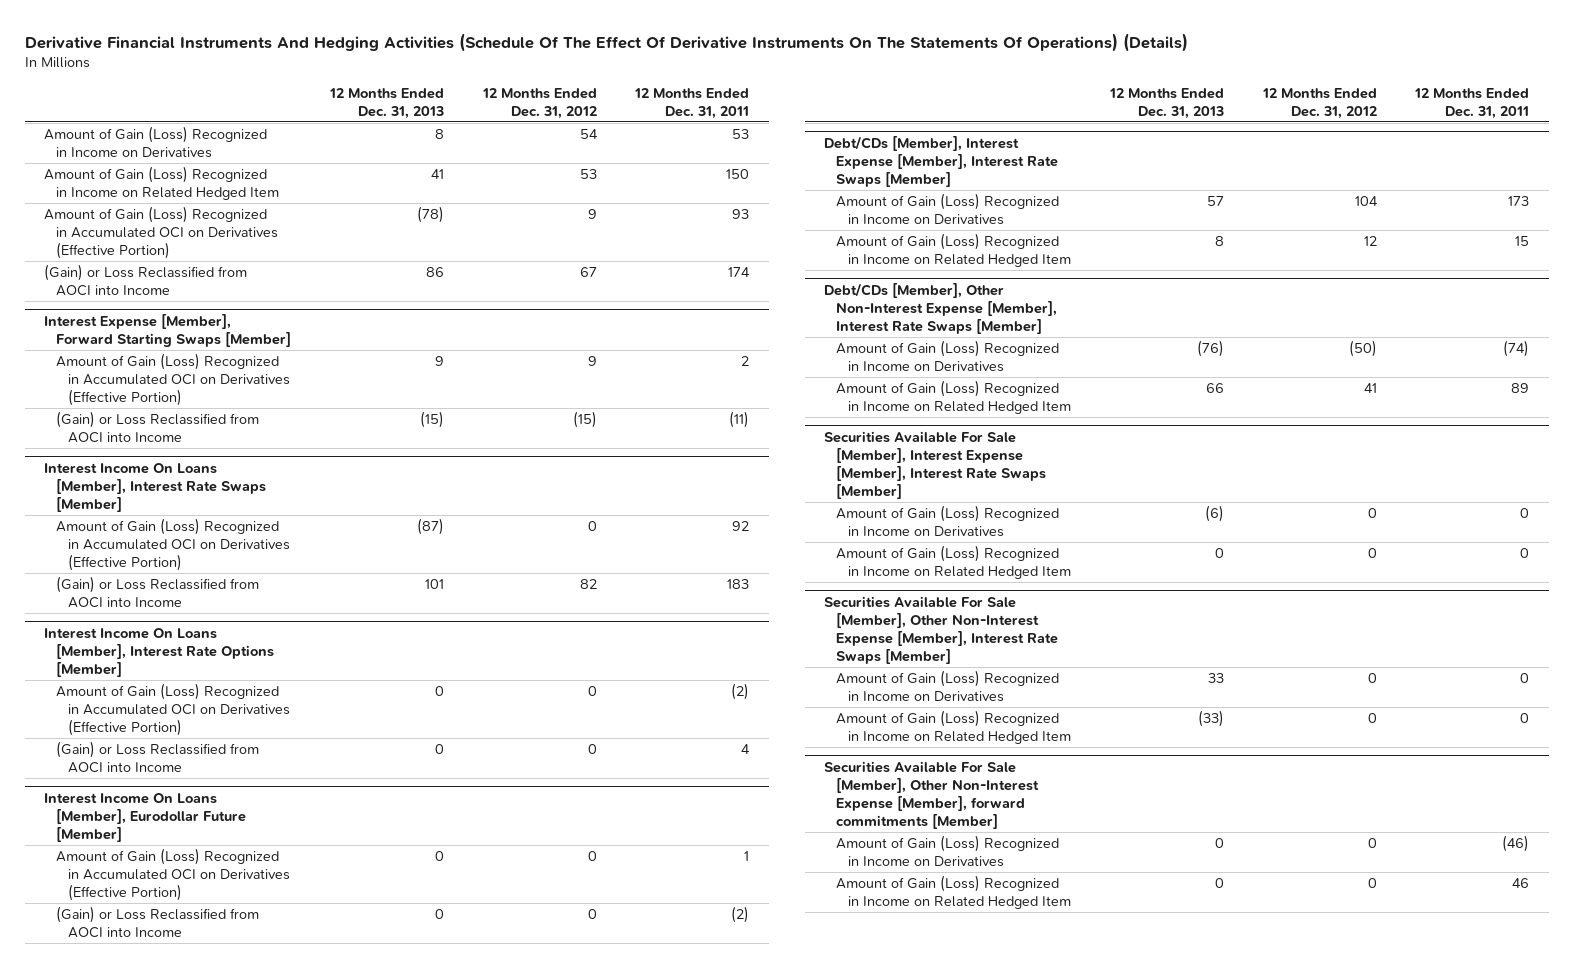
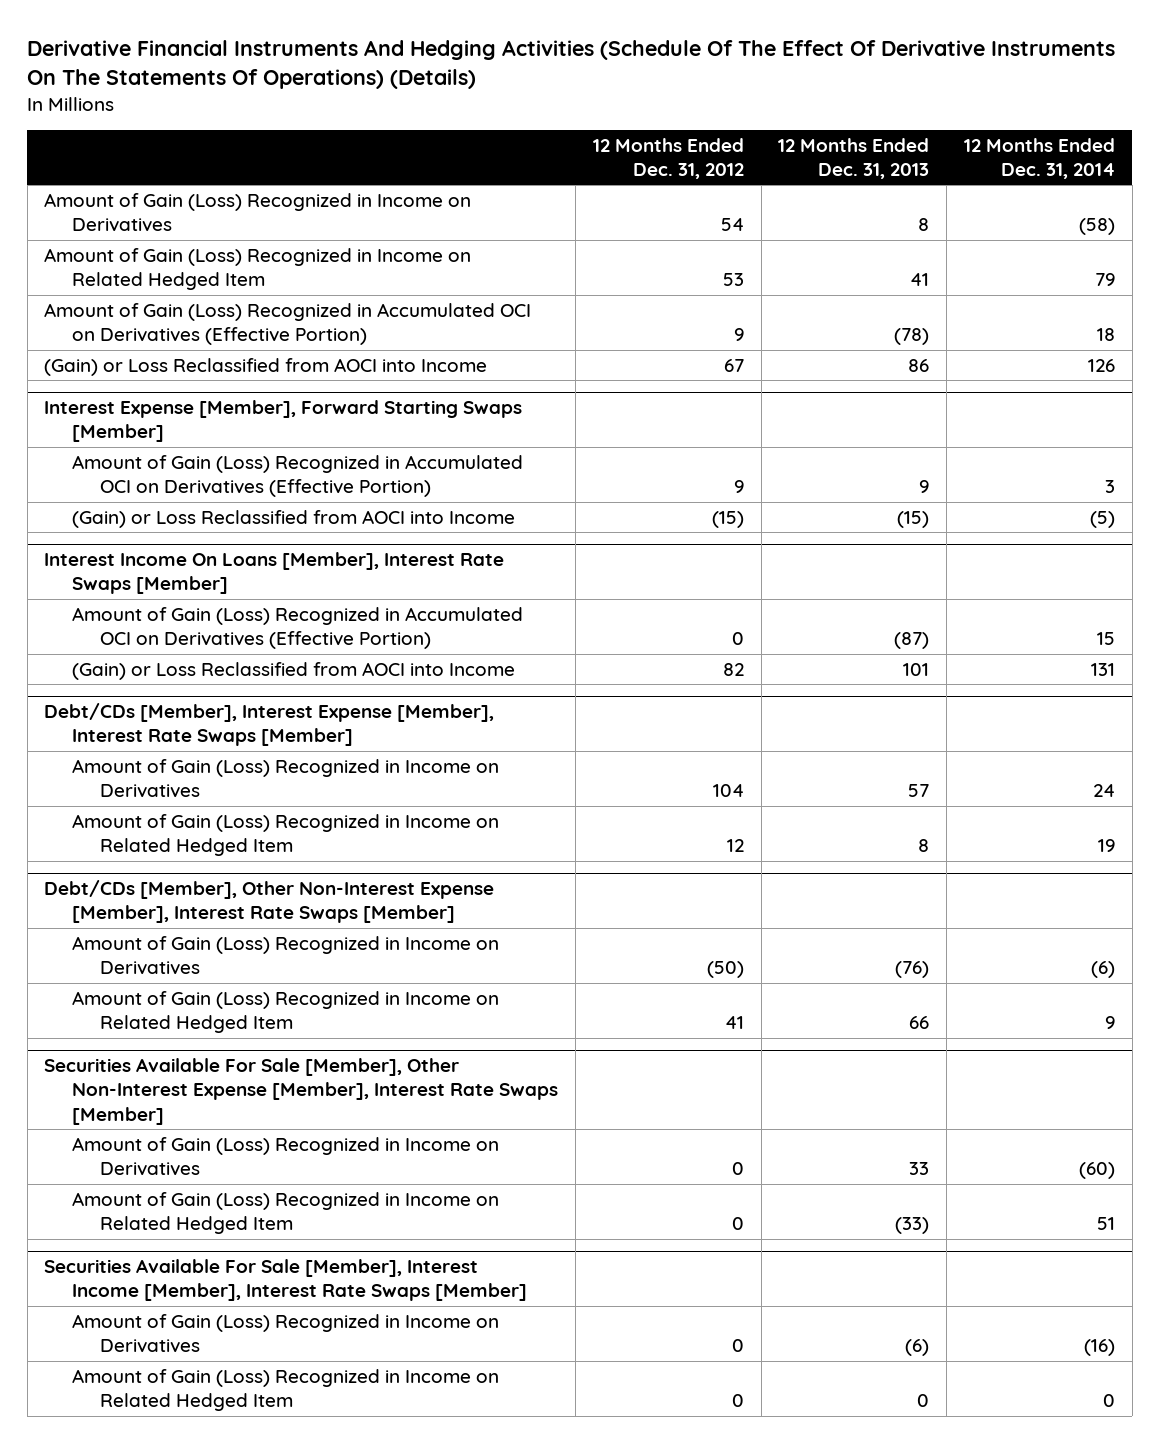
- | 12 Months Ended Dec. 31, 2013 | 12 Months Ended Dec. 31, 2012 | 12 Months Ended Dec. 31, 2011
+ | 12 Months Ended Dec. 31, 2012 | 12 Months Ended Dec. 31, 2013 | 12 Months Ended Dec. 31, 2014
- Interest Income On Loans [Member], Interest Rate Options [Member]
- Amount of Gain (Loss) Recognized in Accumulated OCI on Derivatives (Effective Portion) | 0 | 0 | (2)
- (Gain) or Loss Reclassified from AOCI into Income | 0 | 0 | 4
- Interest Income On Loans [Member], Eurodollar Future [Member]
- Amount of Gain (Loss) Recognized in Accumulated OCI on Derivatives (Effective Portion) | 0 | 0 | 1
- (Gain) or Loss Reclassified from AOCI into Income | 0 | 0 | (2)
- Securities Available For Sale [Member], Interest Expense [Member], Interest Rate Swaps [Member]
- Amount of Gain (Loss) Recognized in Income on Derivatives | (6) | 0 | 0
- Amount of Gain (Loss) Recognized in Income on Related Hedged Item | 0 | 0 | 0
- Securities Available For Sale [Member], Other Non-Interest Expense [Member], forward commitments [Member]
- Amount of Gain (Loss) Recognized in Income on Derivatives | 0 | 0 | (46)
+ Securities Available For Sale [Member], Interest Income [Member], Interest Rate Swaps [Member]
+ Amount of Gain (Loss) Recognized in Income on Derivatives | 0 | (6) | (16)

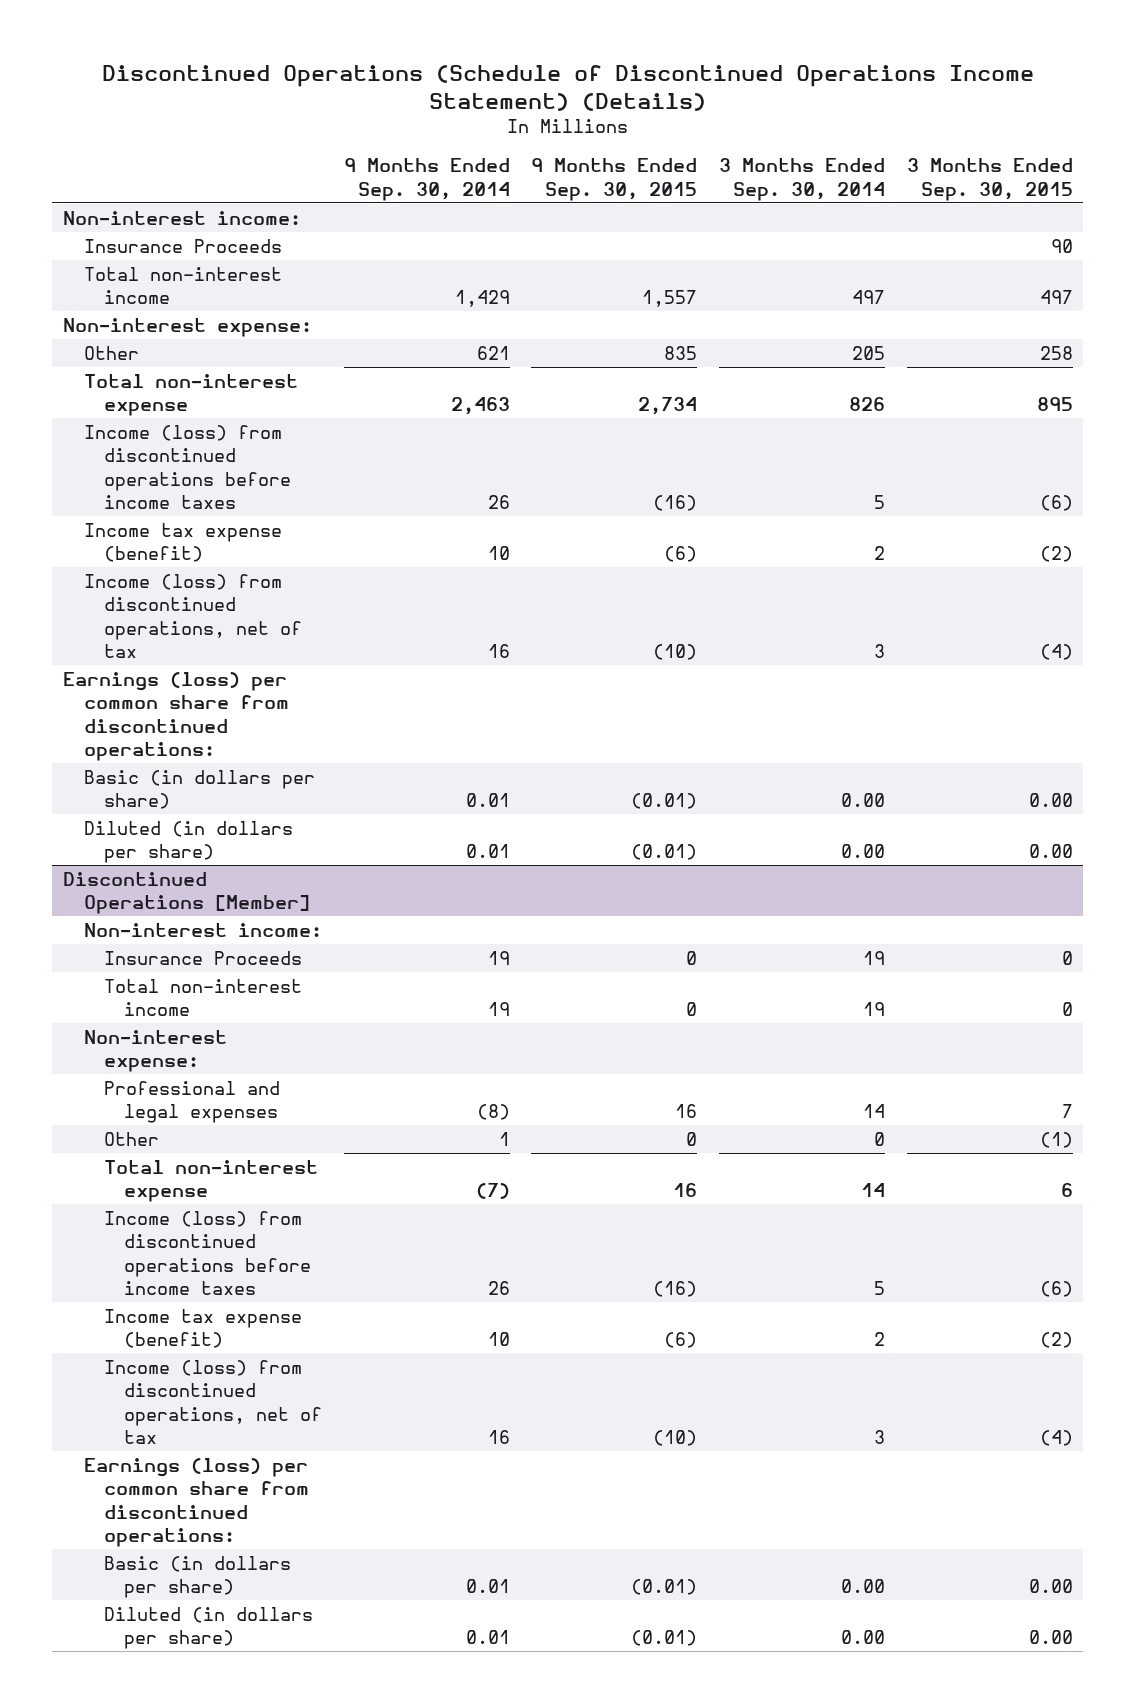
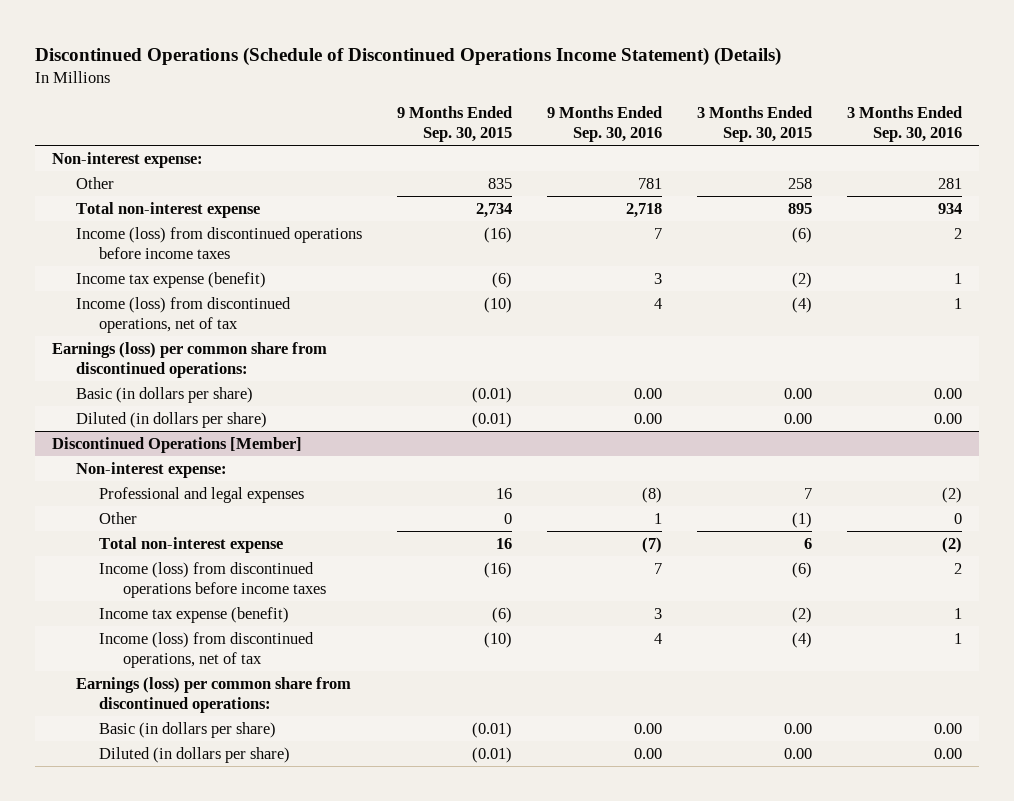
- | 9 Months Ended Sep. 30, 2014 | 9 Months Ended Sep. 30, 2015 | 3 Months Ended Sep. 30, 2014 | 3 Months Ended Sep. 30, 2015
+ | 9 Months Ended Sep. 30, 2015 | 9 Months Ended Sep. 30, 2016 | 3 Months Ended Sep. 30, 2015 | 3 Months Ended Sep. 30, 2016
- Non-interest income:
- Insurance Proceeds | | | | 90
- Total non-interest income | 1,429 | 1,557 | 497 | 497
@ Discontinued Operations [Member]
- Non-interest income:
- Insurance Proceeds | 19 | 0 | 19 | 0
- Total non-interest income | 19 | 0 | 19 | 0

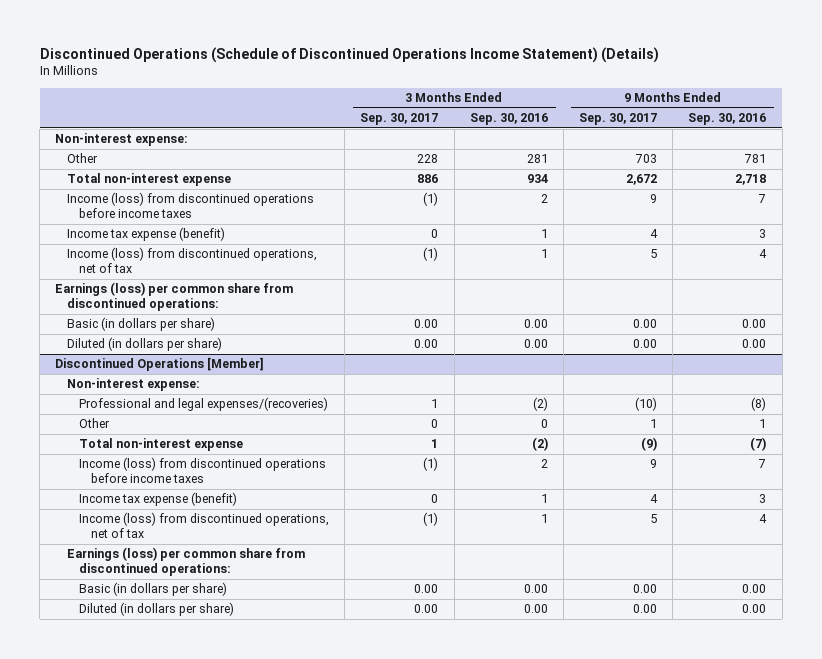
- | 9 Months Ended Sep. 30, 2015 | 9 Months Ended Sep. 30, 2016 | 3 Months Ended Sep. 30, 2015 | 3 Months Ended Sep. 30, 2016
+ | 3 Months Ended Sep. 30, 2017 | 3 Months Ended Sep. 30, 2016 | 9 Months Ended Sep. 30, 2017 | 9 Months Ended Sep. 30, 2016
@ Discontinued Operations [Member]
- Professional and legal expenses | 16 | (8) | 7 | (2)
+ Professional and legal expenses/(recoveries) | 1 | (2) | (10) | (8)

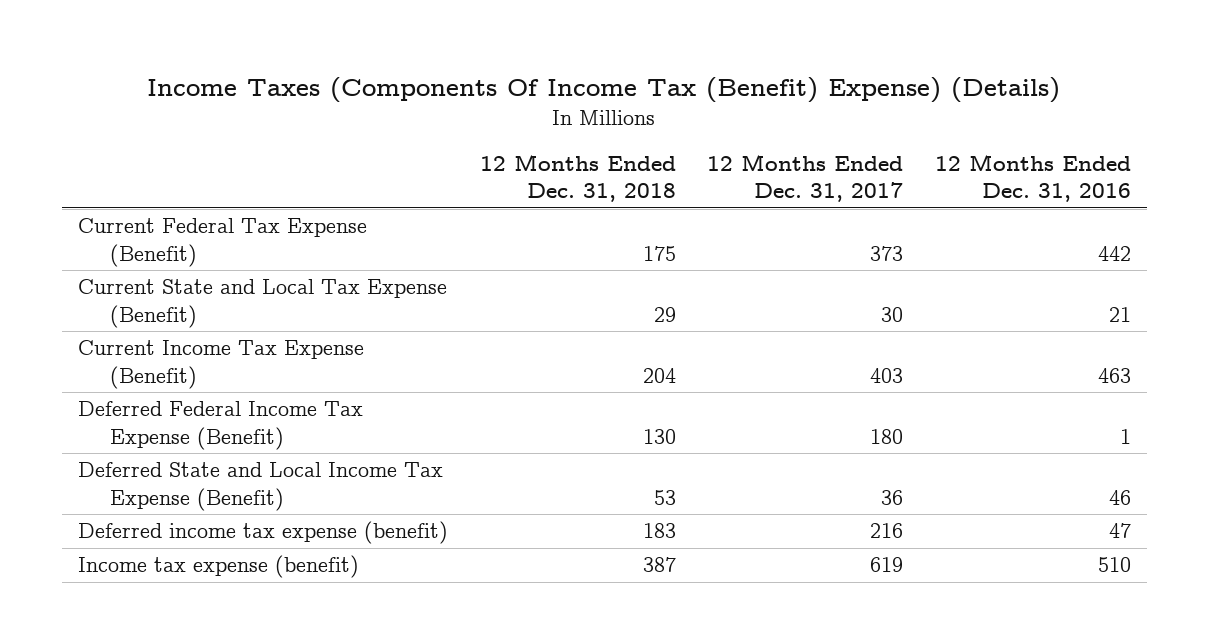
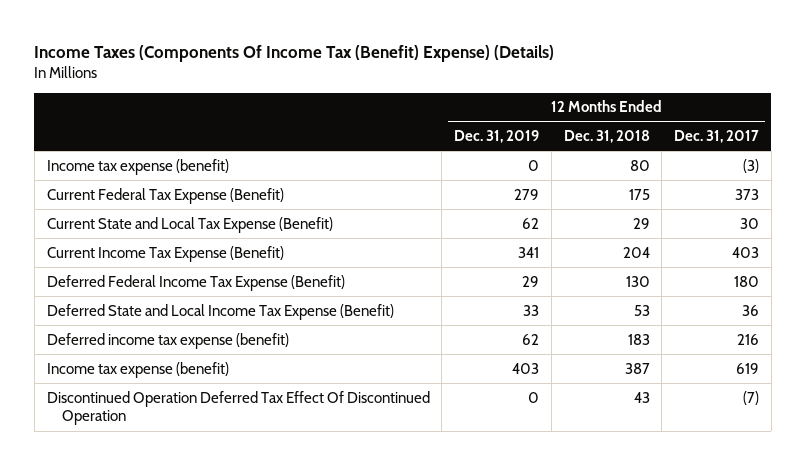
- | 12 Months Ended Dec. 31, 2018 | 12 Months Ended Dec. 31, 2017 | 12 Months Ended Dec. 31, 2016
+ | 12 Months Ended Dec. 31, 2019 | 12 Months Ended Dec. 31, 2018 | 12 Months Ended Dec. 31, 2017
+ Income tax expense (benefit) | 0 | 80 | (3)
+ Discontinued Operation Deferred Tax Effect Of Discontinued Operation | 0 | 43 | (7)

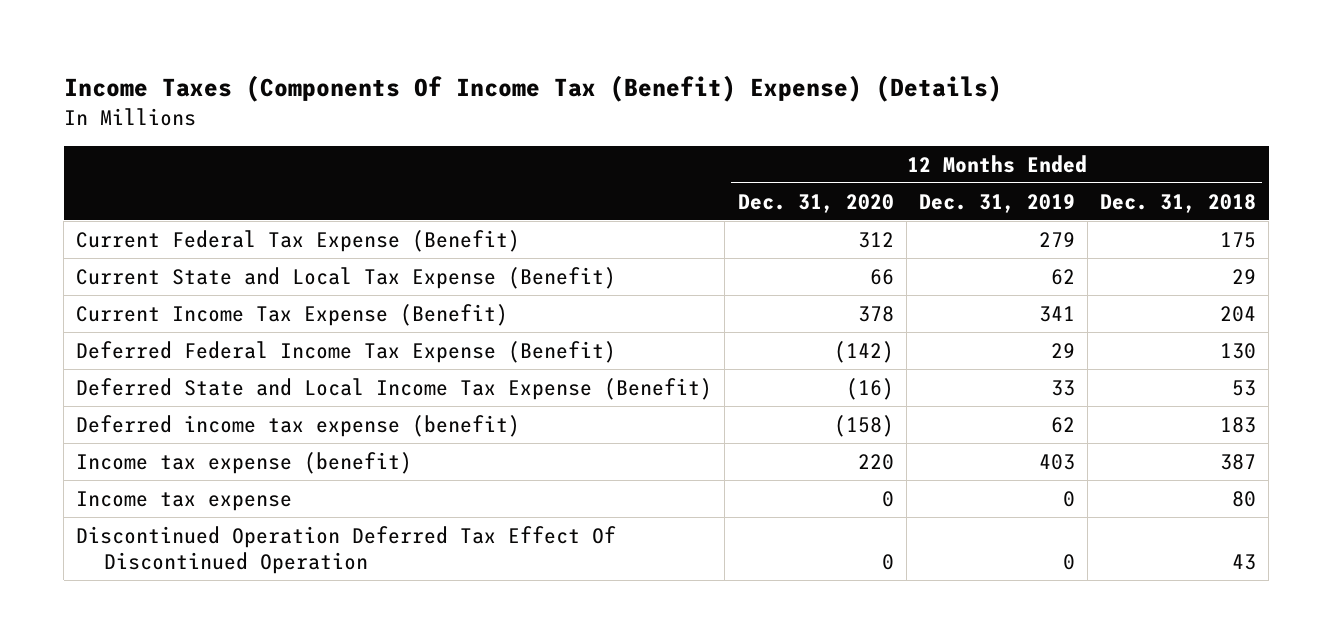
- | 12 Months Ended Dec. 31, 2019 | 12 Months Ended Dec. 31, 2018 | 12 Months Ended Dec. 31, 2017
+ | 12 Months Ended Dec. 31, 2020 | 12 Months Ended Dec. 31, 2019 | 12 Months Ended Dec. 31, 2018
- Income tax expense (benefit) | 0 | 80 | (3)
+ Income tax expense | 0 | 0 | 80

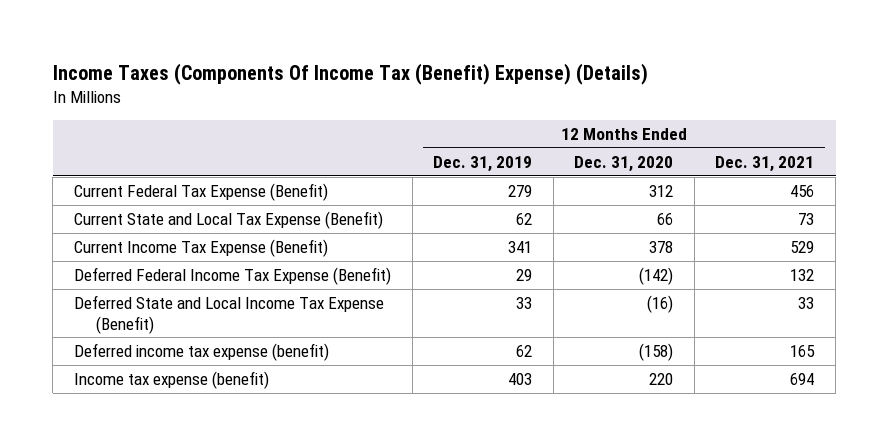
- | 12 Months Ended Dec. 31, 2020 | 12 Months Ended Dec. 31, 2019 | 12 Months Ended Dec. 31, 2018
+ | 12 Months Ended Dec. 31, 2019 | 12 Months Ended Dec. 31, 2020 | 12 Months Ended Dec. 31, 2021
- Income tax expense | 0 | 0 | 80
- Discontinued Operation Deferred Tax Effect Of Discontinued Operation | 0 | 0 | 43

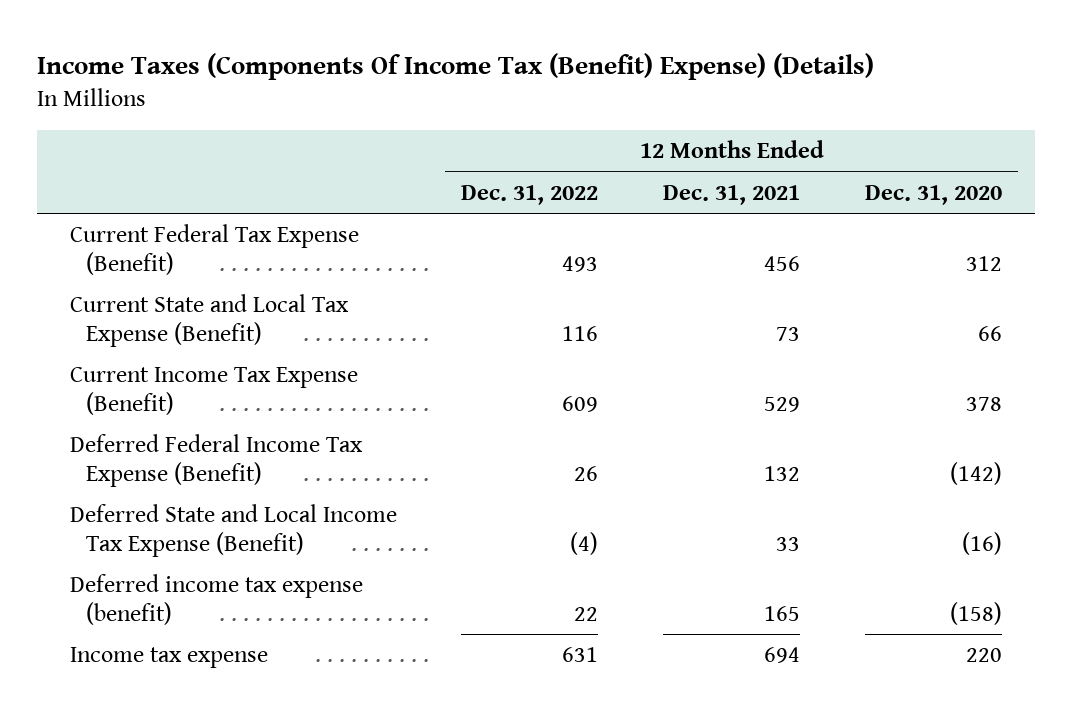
- | 12 Months Ended Dec. 31, 2019 | 12 Months Ended Dec. 31, 2020 | 12 Months Ended Dec. 31, 2021
+ | 12 Months Ended Dec. 31, 2022 | 12 Months Ended Dec. 31, 2021 | 12 Months Ended Dec. 31, 2020
- Income tax expense (benefit) | 403 | 220 | 694
+ Income tax expense | 631 | 694 | 220

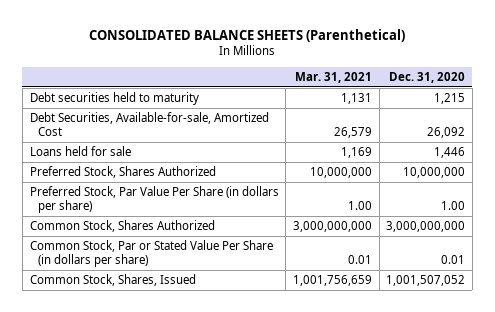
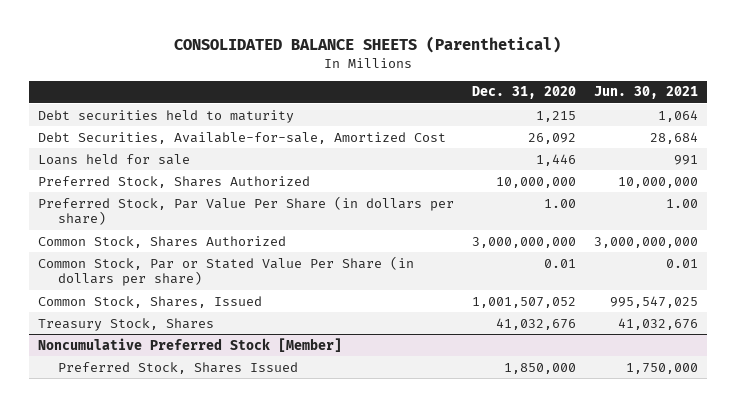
- | Mar. 31, 2021 | Dec. 31, 2020
+ | Dec. 31, 2020 | Jun. 30, 2021
+ Treasury Stock, Shares | 41,032,676 | 41,032,676
+ Noncumulative Preferred Stock [Member]
+ Preferred Stock, Shares Issued | 1,850,000 | 1,750,000

